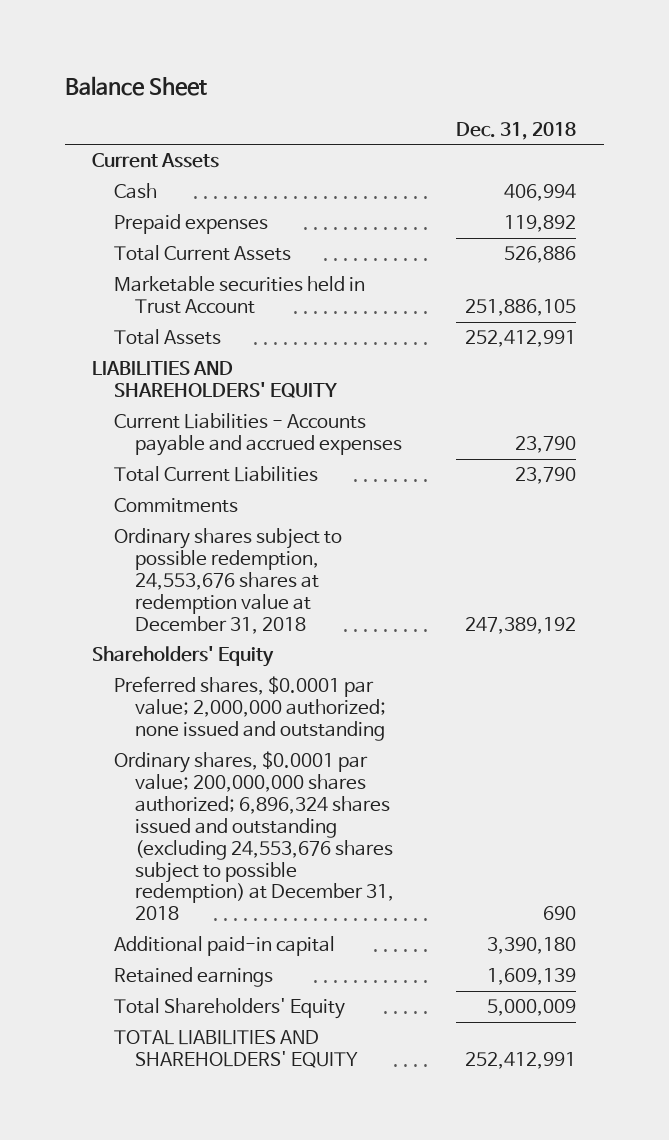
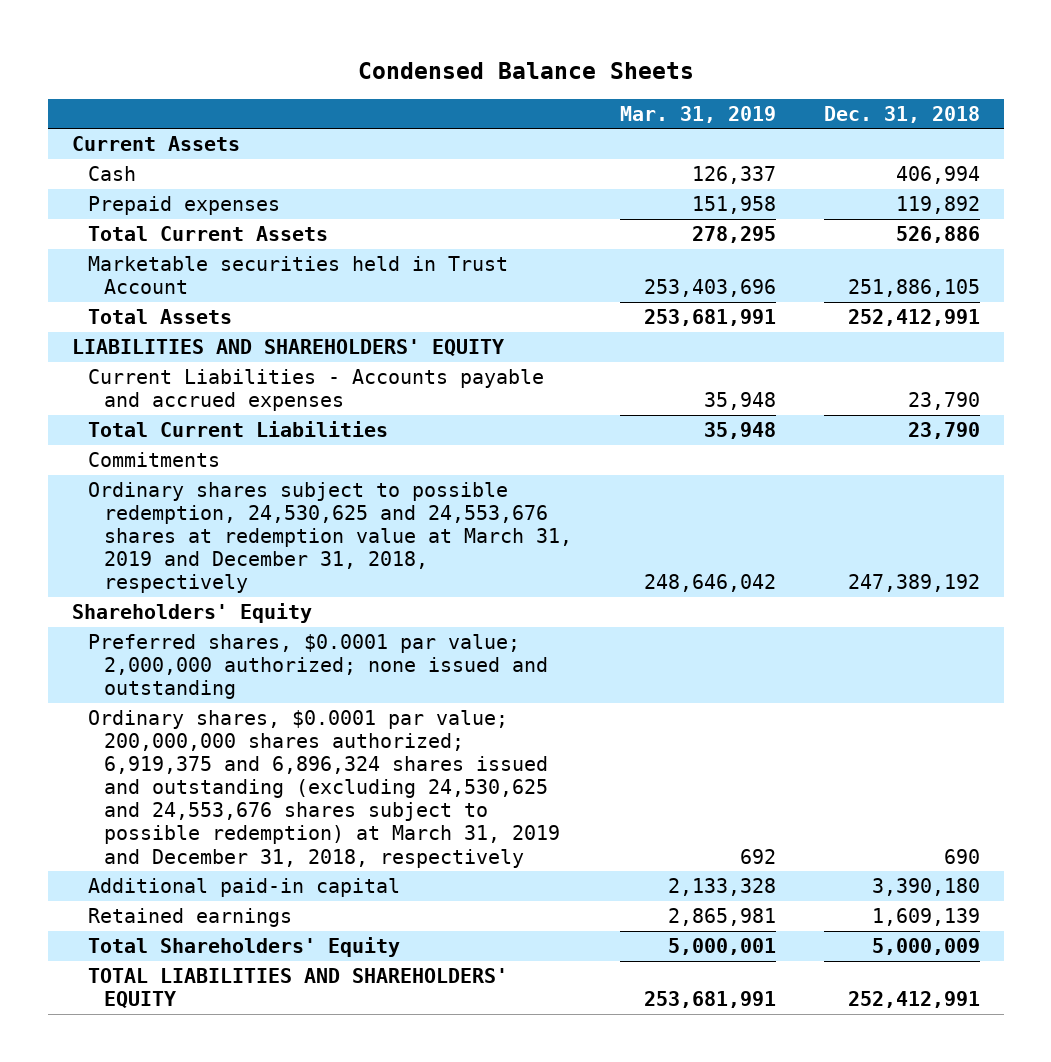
- Balance Sheet
+ Condensed Balance Sheets
- | Dec. 31, 2018
+ | Mar. 31, 2019 | Dec. 31, 2018
- Ordinary shares subject to possible redemption, 24,553,676 shares at redemption value at December 31, 2018 | 247,389,192
+ Ordinary shares subject to possible redemption, 24,530,625 and 24,553,676 shares at redemption value at March 31, 2019 and December 31, 2018, respectively | 248,646,042 | 247,389,192
- Ordinary shares, $0.0001 par value; 200,000,000 shares authorized; 6,896,324 shares issued and outstanding (excluding 24,553,676 shares subject to possible redemption) at December 31, 2018 | 690
+ Ordinary shares, $0.0001 par value; 200,000,000 shares authorized; 6,919,375 and 6,896,324 shares issued and outstanding (excluding 24,530,625 and 24,553,676 shares subject to possible redemption) at March 31, 2019 and December 31, 2018, respectively | 692 | 690

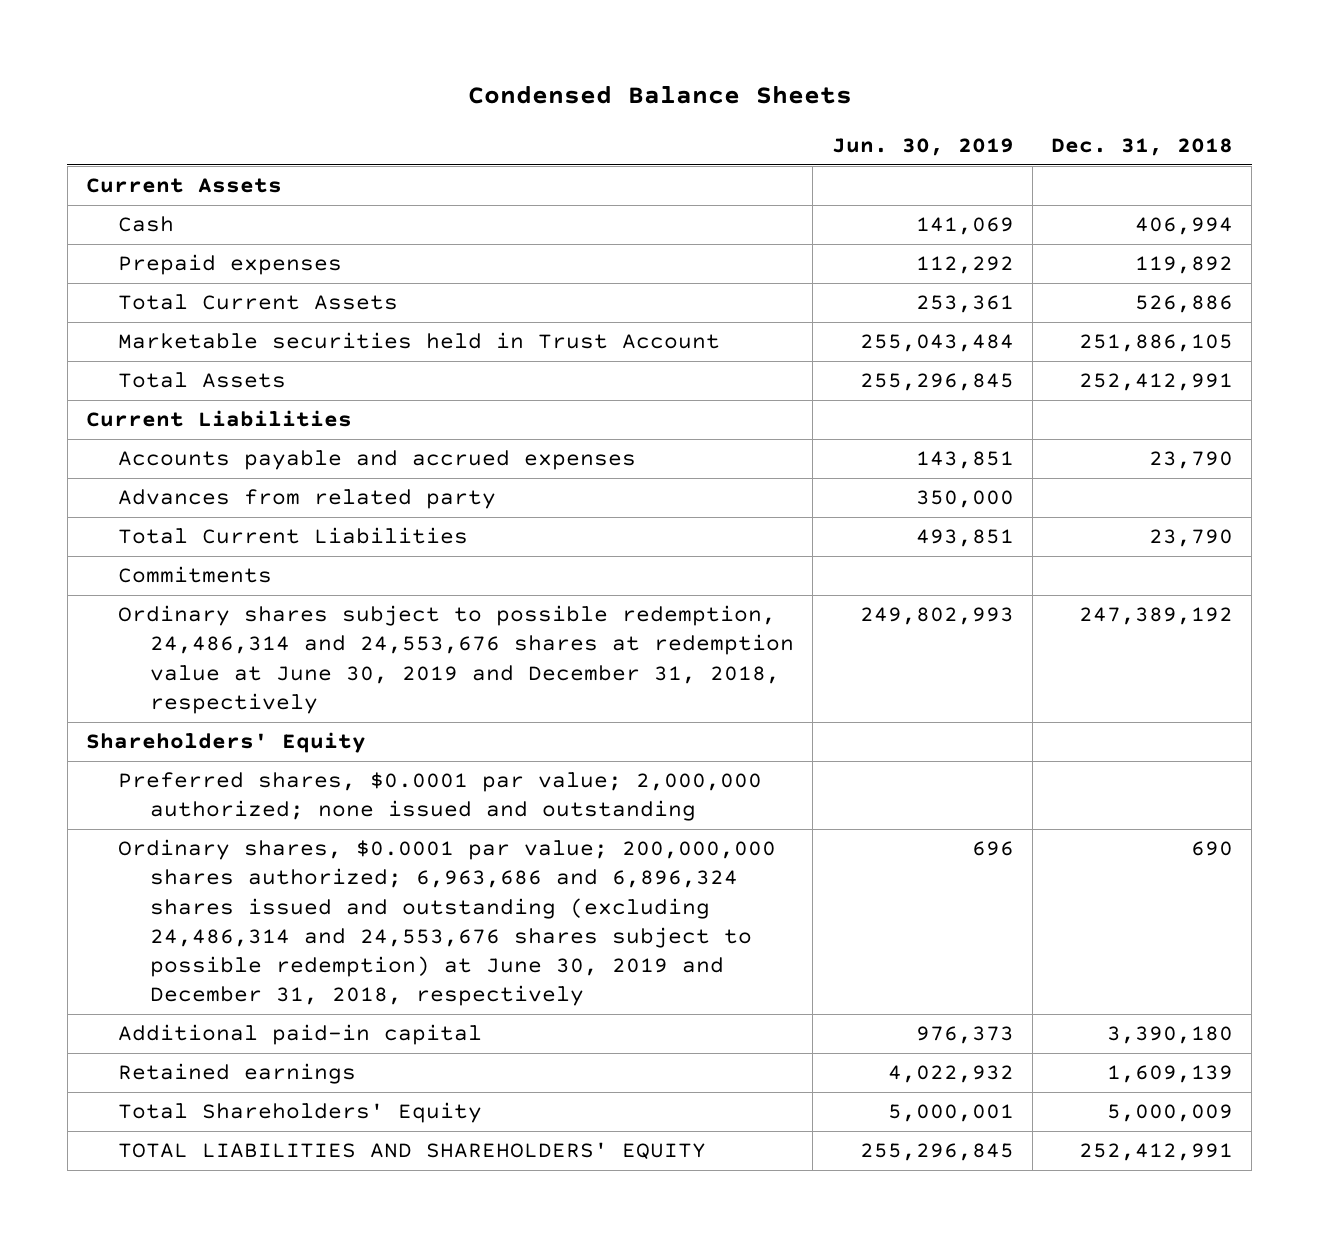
- | Mar. 31, 2019 | Dec. 31, 2018
+ | Jun. 30, 2019 | Dec. 31, 2018
- LIABILITIES AND SHAREHOLDERS' EQUITY
- Current Liabilities - Accounts payable and accrued expenses | 35,948 | 23,790
+ Current Liabilities
+ Accounts payable and accrued expenses | 143,851 | 23,790
+ Advances from related party | 350,000 |
- Ordinary shares subject to possible redemption, 24,530,625 and 24,553,676 shares at redemption value at March 31, 2019 and December 31, 2018, respectively | 248,646,042 | 247,389,192
+ Ordinary shares subject to possible redemption, 24,486,314 and 24,553,676 shares at redemption value at June 30, 2019 and December 31, 2018, respectively | 249,802,993 | 247,389,192
- Ordinary shares, $0.0001 par value; 200,000,000 shares authorized; 6,919,375 and 6,896,324 shares issued and outstanding (excluding 24,530,625 and 24,553,676 shares subject to possible redemption) at March 31, 2019 and December 31, 2018, respectively | 692 | 690
+ Ordinary shares, $0.0001 par value; 200,000,000 shares authorized; 6,963,686 and 6,896,324 shares issued and outstanding (excluding 24,486,314 and 24,553,676 shares subject to possible redemption) at June 30, 2019 and December 31, 2018, respectively | 696 | 690

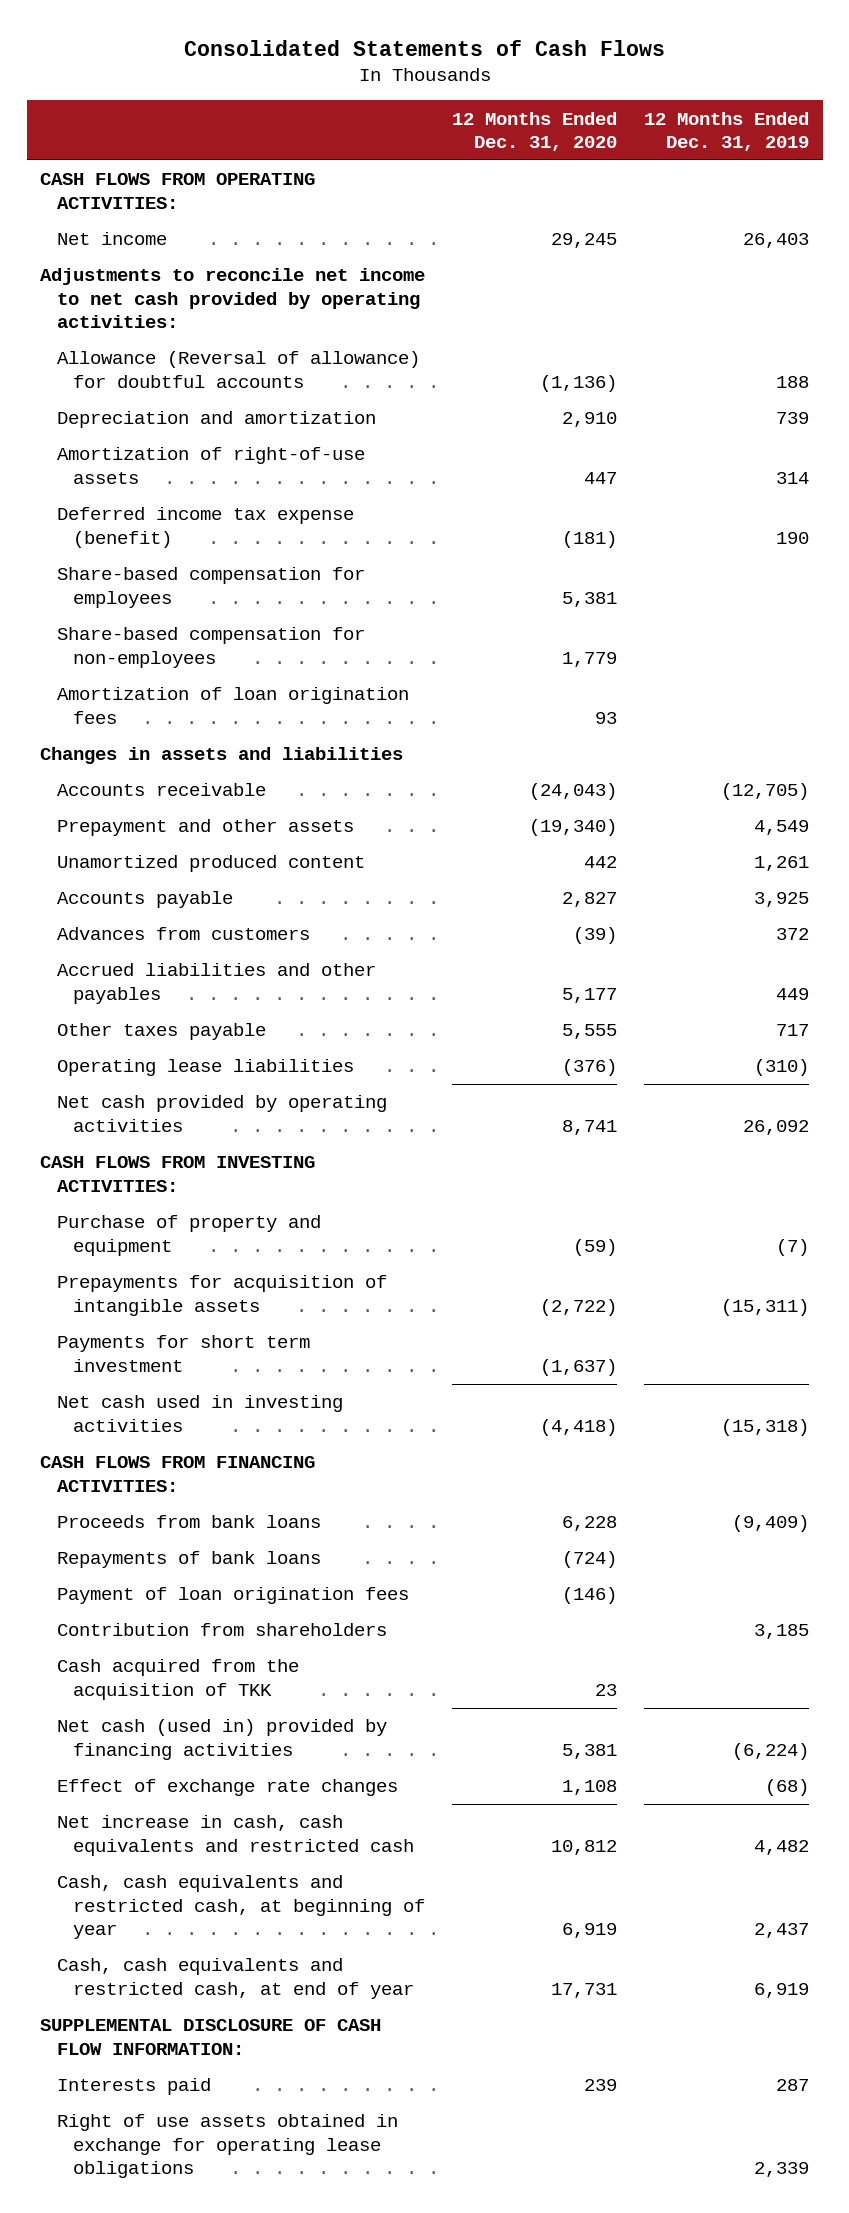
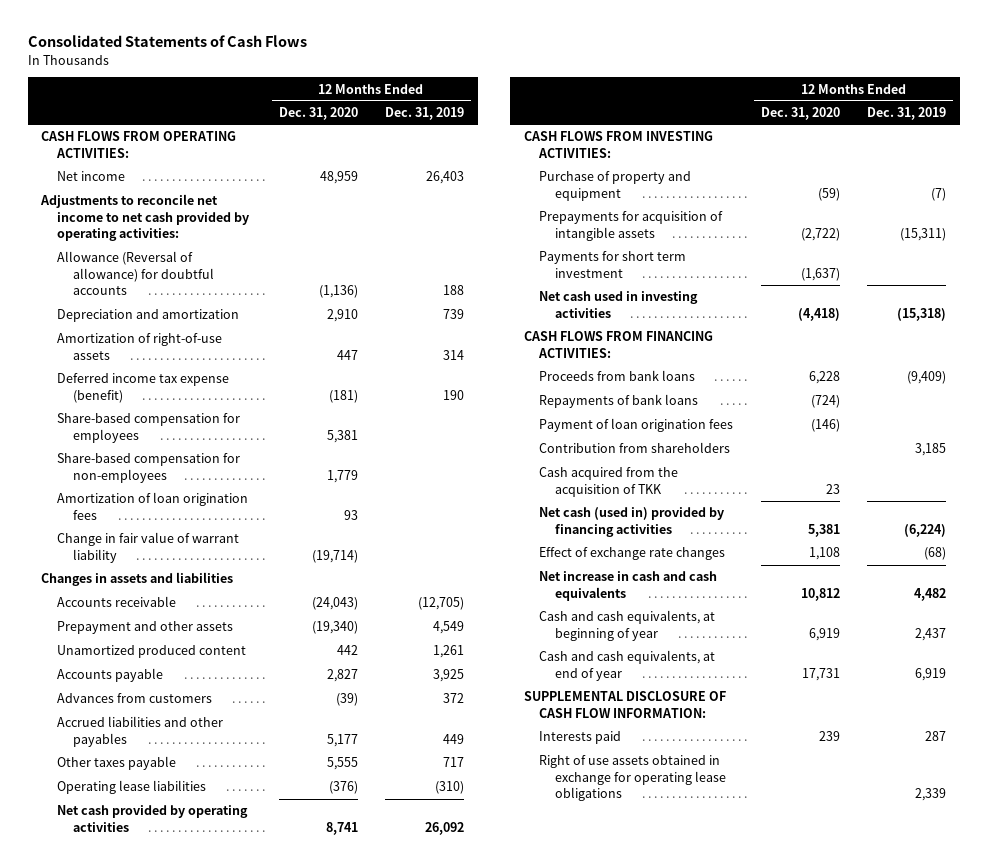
- Net income | 29,245 | 26,403
+ Net income | 48,959 | 26,403
+ Change in fair value of warrant liability | (19,714) |
- Net increase in cash, cash equivalents and restricted cash | 10,812 | 4,482
- Cash, cash equivalents and restricted cash, at beginning of year | 6,919 | 2,437
- Cash, cash equivalents and restricted cash, at end of year | 17,731 | 6,919
+ Net increase in cash and cash equivalents | 10,812 | 4,482
+ Cash and cash equivalents, at beginning of year | 6,919 | 2,437
+ Cash and cash equivalents, at end of year | 17,731 | 6,919

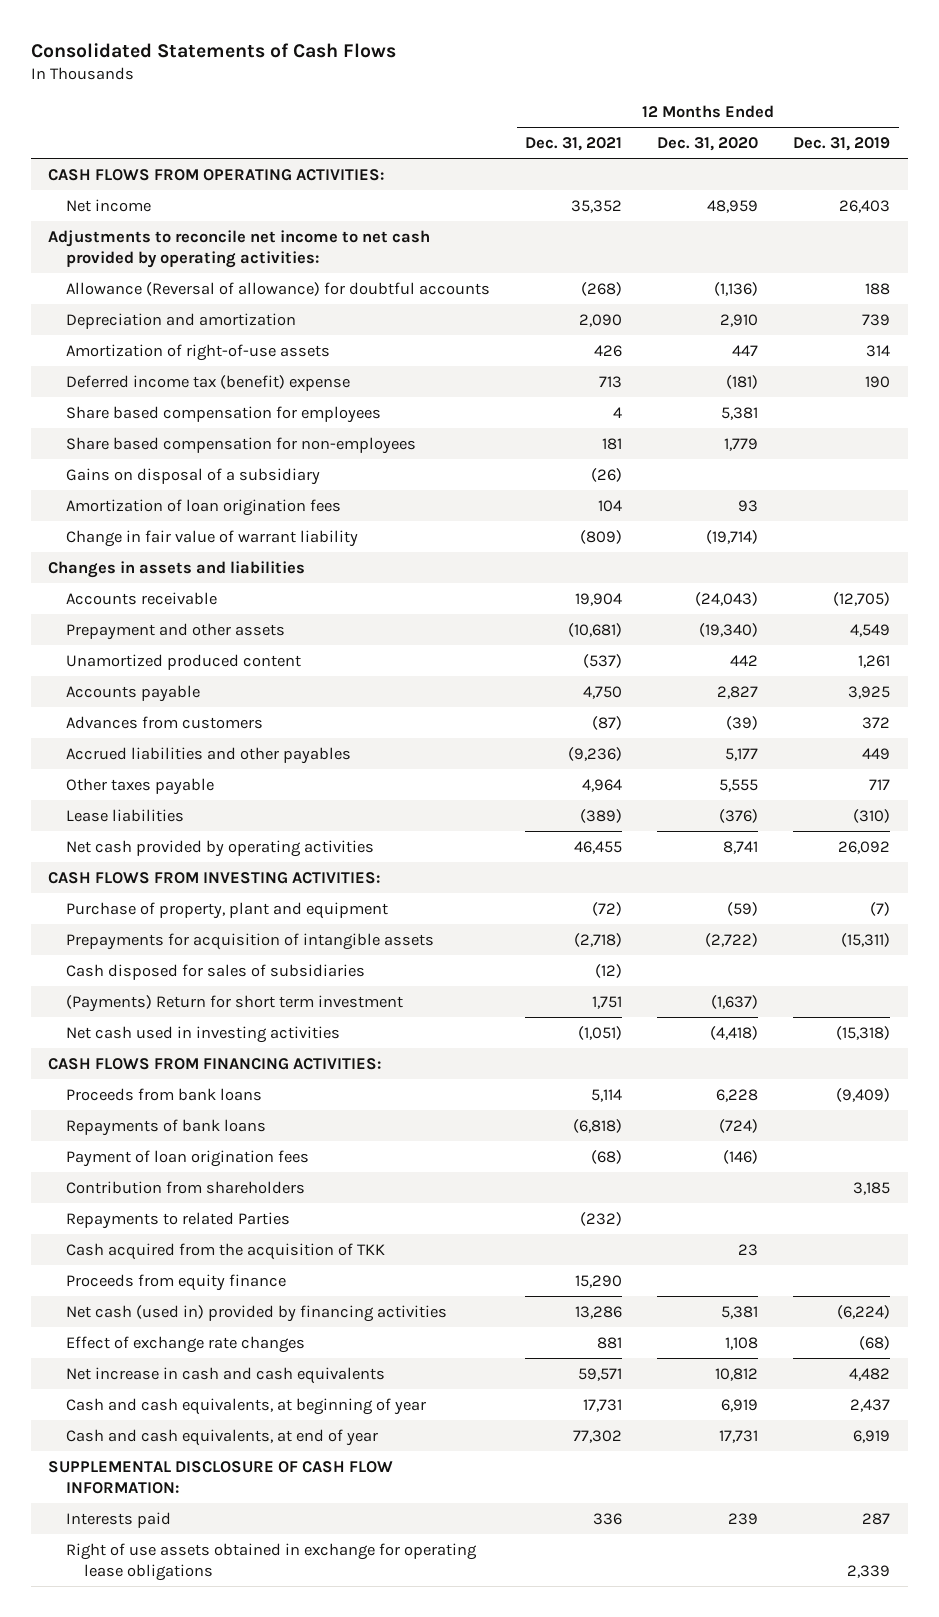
- | 12 Months Ended Dec. 31, 2020 | 12 Months Ended Dec. 31, 2019
+ | 12 Months Ended Dec. 31, 2021 | 12 Months Ended Dec. 31, 2020 | 12 Months Ended Dec. 31, 2019
- Deferred income tax expense (benefit) | (181) | 190
- Share-based compensation for employees | 5,381 |
- Share-based compensation for non-employees | 1,779 |
+ Deferred income tax (benefit) expense | 713 | (181) | 190
+ Share based compensation for employees | 4 | 5,381 |
+ Share based compensation for non-employees | 181 | 1,779 |
+ Gains on disposal of a subsidiary | (26) | |
- Operating lease liabilities | (376) | (310)
+ Lease liabilities | (389) | (376) | (310)
- Purchase of property and equipment | (59) | (7)
+ Purchase of property, plant and equipment | (72) | (59) | (7)
- Payments for short term investment | (1,637) |
+ Cash disposed for sales of subsidiaries | (12) | |
+ (Payments) Return for short term investment | 1,751 | (1,637) |
+ Repayments to related Parties | (232) | |
+ Proceeds from equity finance | 15,290 | |

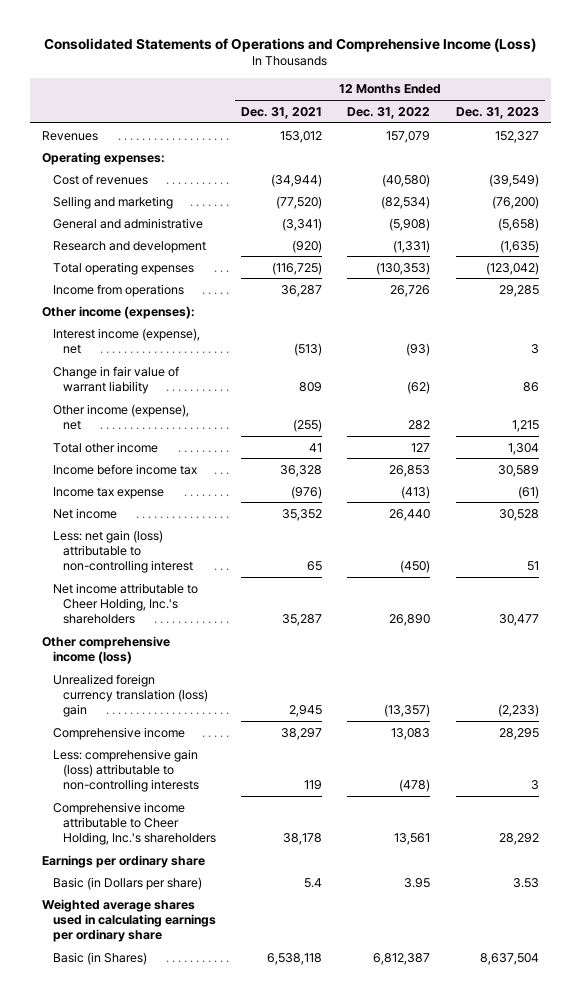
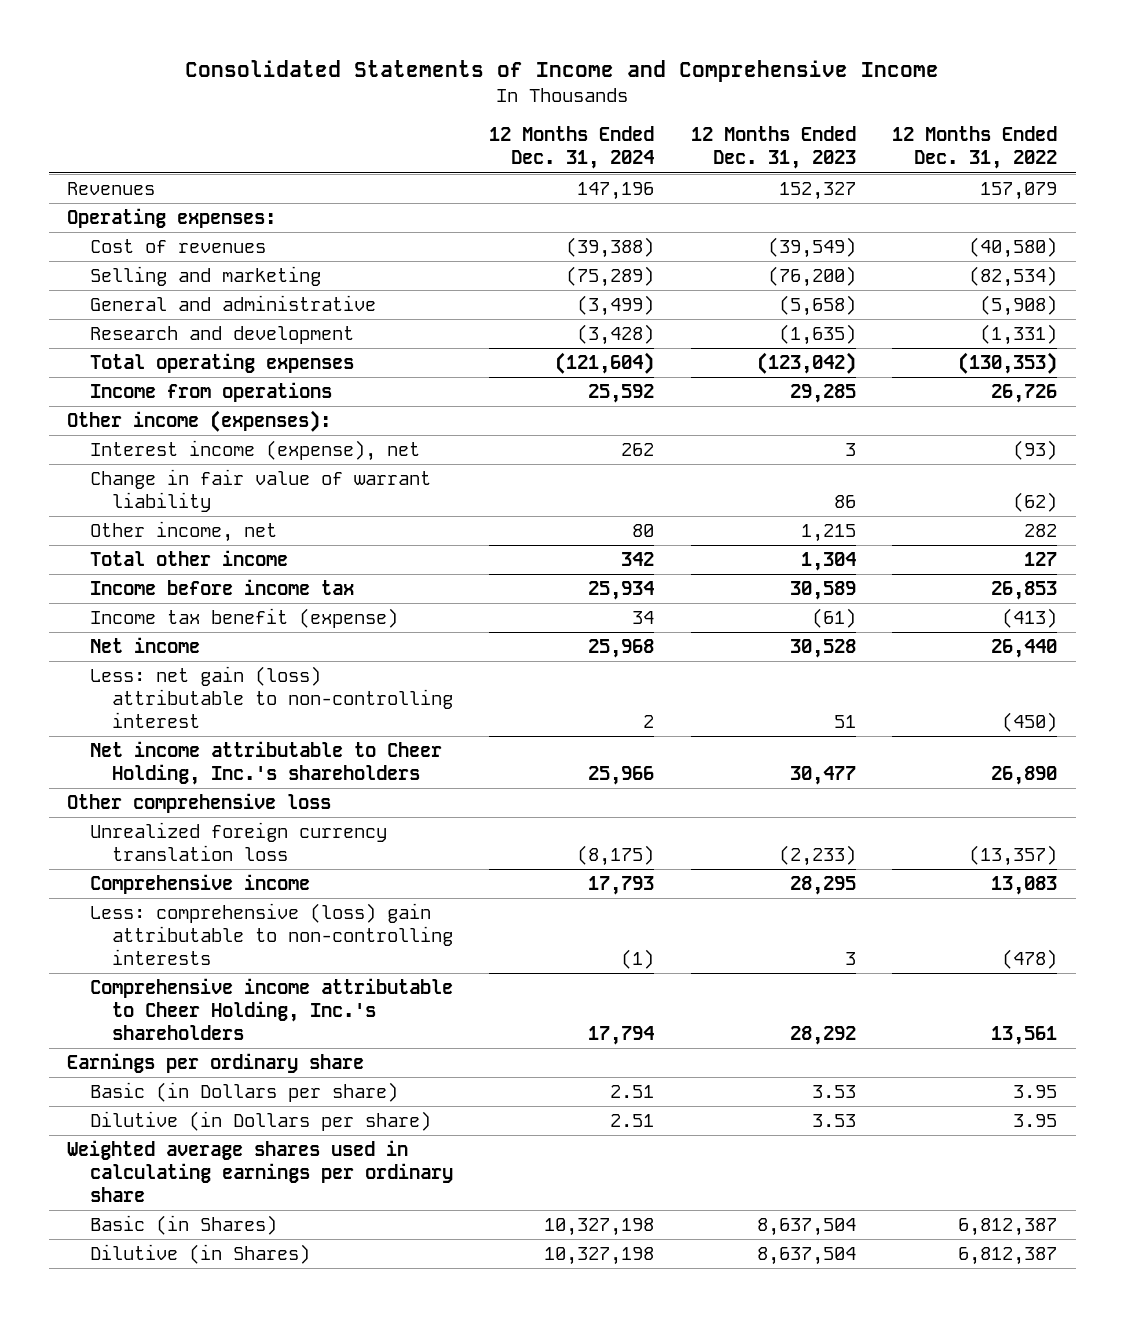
- Consolidated Statements of Operations and Comprehensive Income (Loss)
+ Consolidated Statements of Income and Comprehensive Income
- | 12 Months Ended Dec. 31, 2021 | 12 Months Ended Dec. 31, 2022 | 12 Months Ended Dec. 31, 2023
+ | 12 Months Ended Dec. 31, 2024 | 12 Months Ended Dec. 31, 2023 | 12 Months Ended Dec. 31, 2022
- Other income (expense), net | (255) | 282 | 1,215
+ Other income, net | 80 | 1,215 | 282
- Income tax expense | (976) | (413) | (61)
+ Income tax benefit (expense) | 34 | (61) | (413)
- Other comprehensive income (loss)
- Unrealized foreign currency translation (loss) gain | 2,945 | (13,357) | (2,233)
+ Other comprehensive loss
+ Unrealized foreign currency translation loss | (8,175) | (2,233) | (13,357)
- Less: comprehensive gain (loss) attributable to non-controlling interests | 119 | (478) | 3
+ Less: comprehensive (loss) gain attributable to non-controlling interests | (1) | 3 | (478)
+ Dilutive (in Dollars per share) | 2.51 | 3.53 | 3.95
+ Dilutive (in Shares) | 10,327,198 | 8,637,504 | 6,812,387

